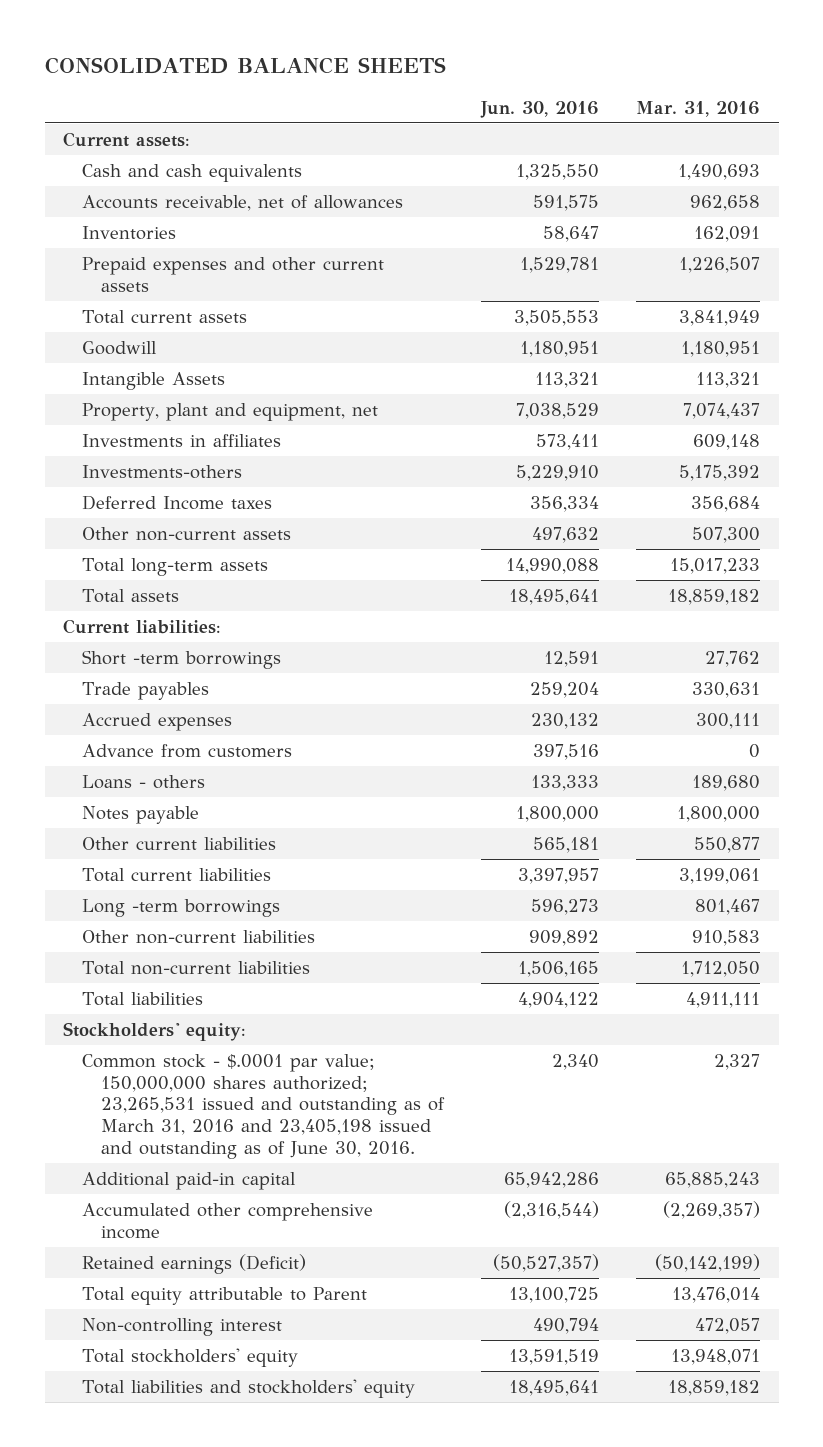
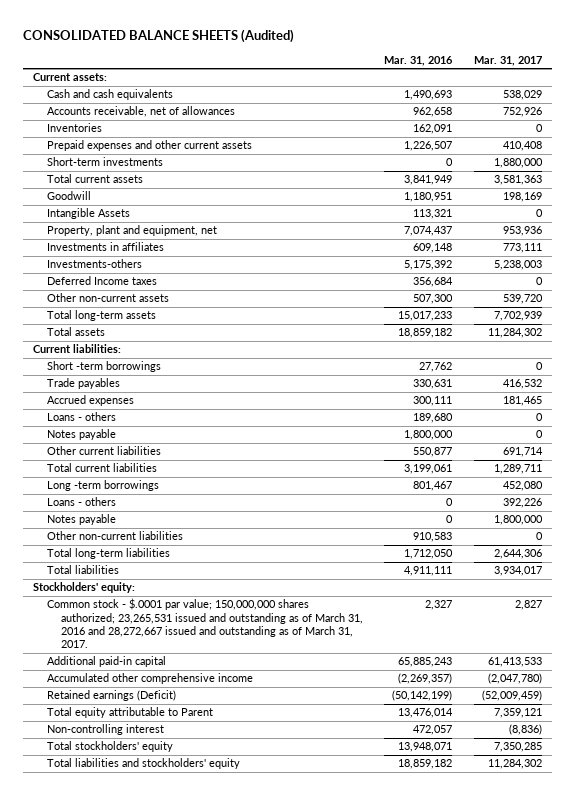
- CONSOLIDATED BALANCE SHEETS
+ CONSOLIDATED BALANCE SHEETS (Audited)
- | Jun. 30, 2016 | Mar. 31, 2016
+ | Mar. 31, 2016 | Mar. 31, 2017
+ Short-term investments | 0 | 1,880,000
- Advance from customers | 397,516 | 0
+ Loans - others | 0 | 392,226
+ Notes payable | 0 | 1,800,000
- Total non-current liabilities | 1,506,165 | 1,712,050
+ Total long-term liabilities | 1,712,050 | 2,644,306
- Common stock - $.0001 par value; 150,000,000 shares authorized; 23,265,531 issued and outstanding as of March 31, 2016 and 23,405,198 issued and outstanding as of June 30, 2016. | 2,340 | 2,327
+ Common stock - $.0001 par value; 150,000,000 shares authorized; 23,265,531 issued and outstanding as of March 31, 2016 and 28,272,667 issued and outstanding as of March 31, 2017. | 2,327 | 2,827

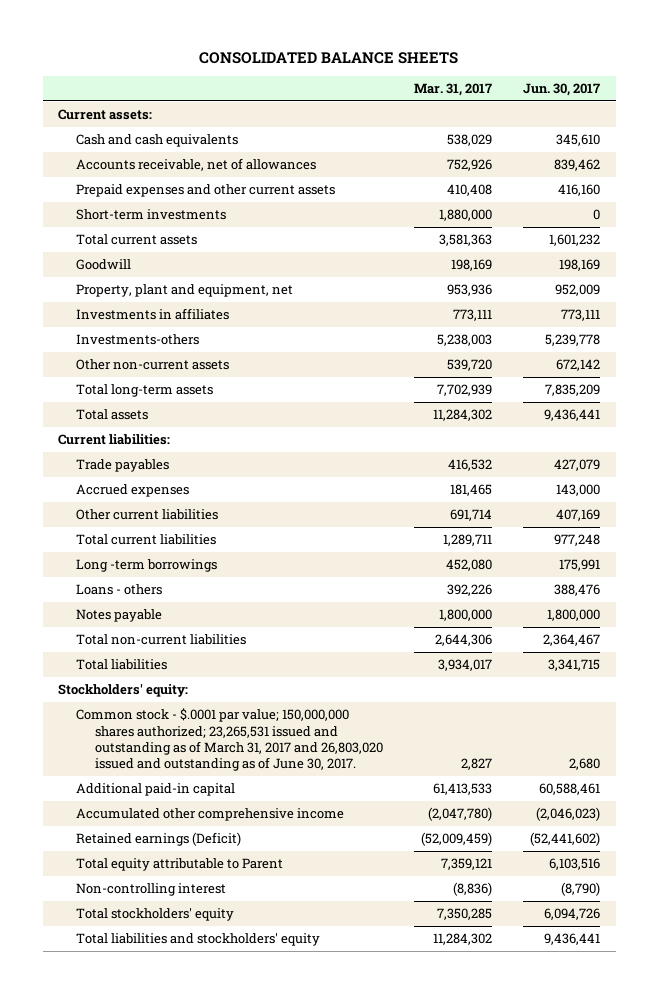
- CONSOLIDATED BALANCE SHEETS (Audited)
+ CONSOLIDATED BALANCE SHEETS
- | Mar. 31, 2016 | Mar. 31, 2017
+ | Mar. 31, 2017 | Jun. 30, 2017
- Inventories | 162,091 | 0
- Intangible Assets | 113,321 | 0
- Deferred Income taxes | 356,684 | 0
- Short -term borrowings | 27,762 | 0
- Loans - others | 189,680 | 0
- Notes payable | 1,800,000 | 0
- Other non-current liabilities | 910,583 | 0
- Total long-term liabilities | 1,712,050 | 2,644,306
+ Total non-current liabilities | 2,644,306 | 2,364,467
- Common stock - $.0001 par value; 150,000,000 shares authorized; 23,265,531 issued and outstanding as of March 31, 2016 and 28,272,667 issued and outstanding as of March 31, 2017. | 2,327 | 2,827
+ Common stock - $.0001 par value; 150,000,000 shares authorized; 23,265,531 issued and outstanding as of March 31, 2017 and 26,803,020 issued and outstanding as of June 30, 2017. | 2,827 | 2,680

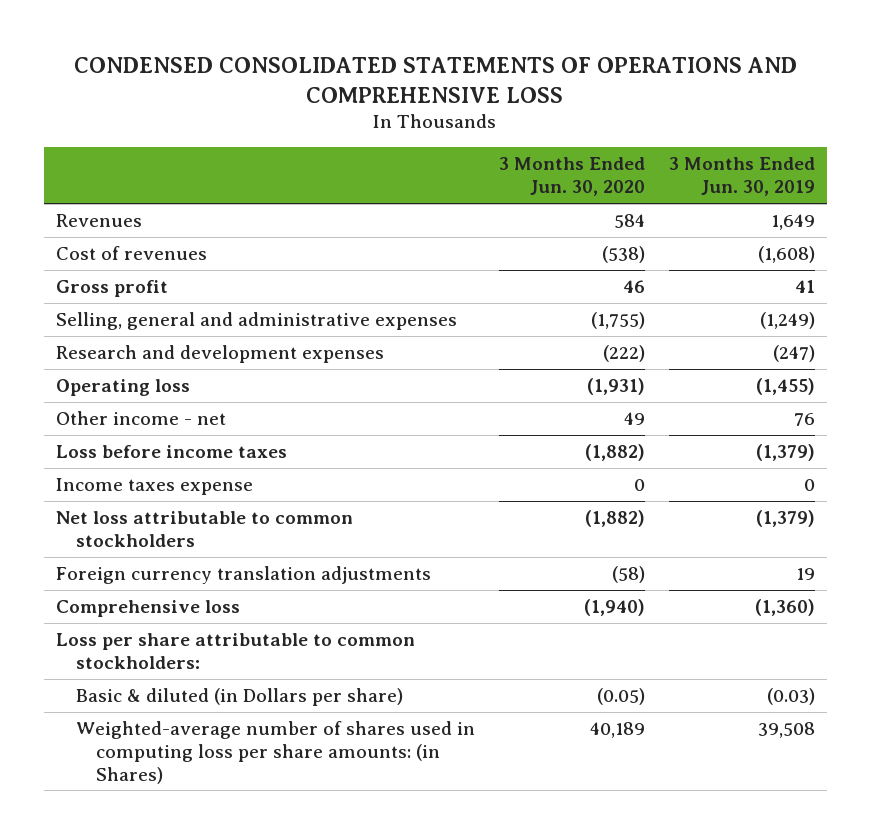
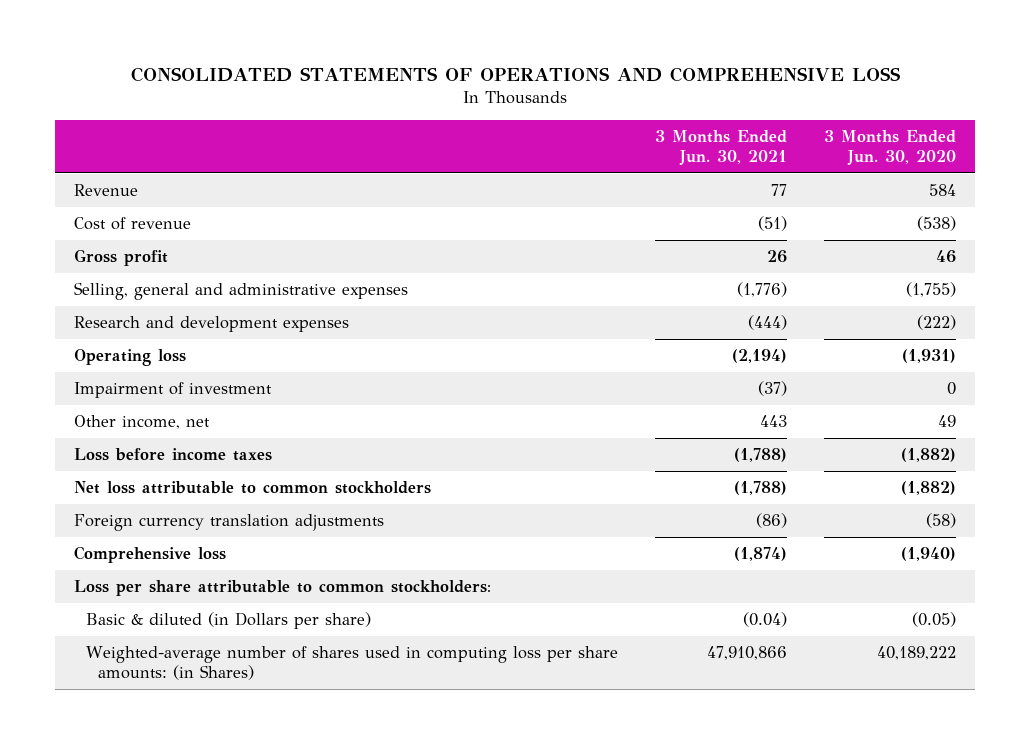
- CONDENSED CONSOLIDATED STATEMENTS OF OPERATIONS AND COMPREHENSIVE LOSS
+ CONSOLIDATED STATEMENTS OF OPERATIONS AND COMPREHENSIVE LOSS
- | 3 Months Ended Jun. 30, 2020 | 3 Months Ended Jun. 30, 2019
+ | 3 Months Ended Jun. 30, 2021 | 3 Months Ended Jun. 30, 2020
- Revenues | 584 | 1,649
- Cost of revenues | (538) | (1,608)
+ Revenue | 77 | 584
+ Cost of revenue | (51) | (538)
- Other income - net | 49 | 76
+ Impairment of investment | (37) | 0
+ Other income, net | 443 | 49
- Income taxes expense | 0 | 0
- Weighted-average number of shares used in computing loss per share amounts: (in Shares) | 40,189 | 39,508
+ Weighted-average number of shares used in computing loss per share amounts: (in Shares) | 47,910,866 | 40,189,222

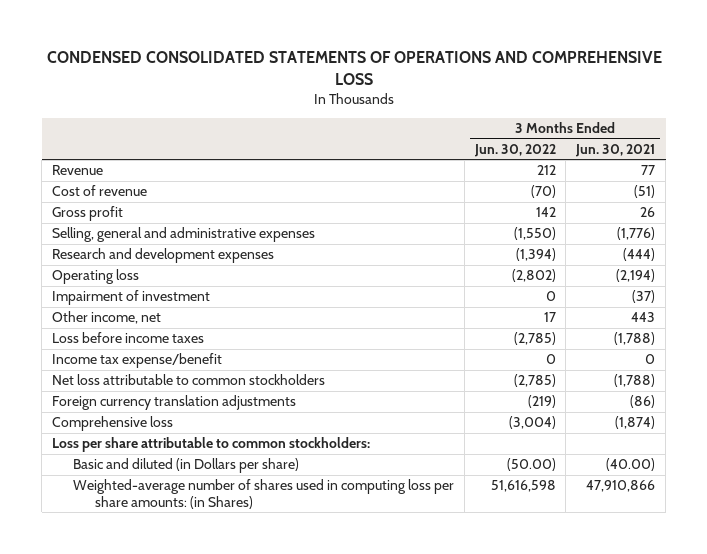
- CONSOLIDATED STATEMENTS OF OPERATIONS AND COMPREHENSIVE LOSS
+ CONDENSED CONSOLIDATED STATEMENTS OF OPERATIONS AND COMPREHENSIVE LOSS
- | 3 Months Ended Jun. 30, 2021 | 3 Months Ended Jun. 30, 2020
+ | 3 Months Ended Jun. 30, 2022 | 3 Months Ended Jun. 30, 2021
+ Income tax expense/benefit | 0 | 0
- Basic & diluted (in Dollars per share) | (0.04) | (0.05)
+ Basic and diluted (in Dollars per share) | (50.00) | (40.00)

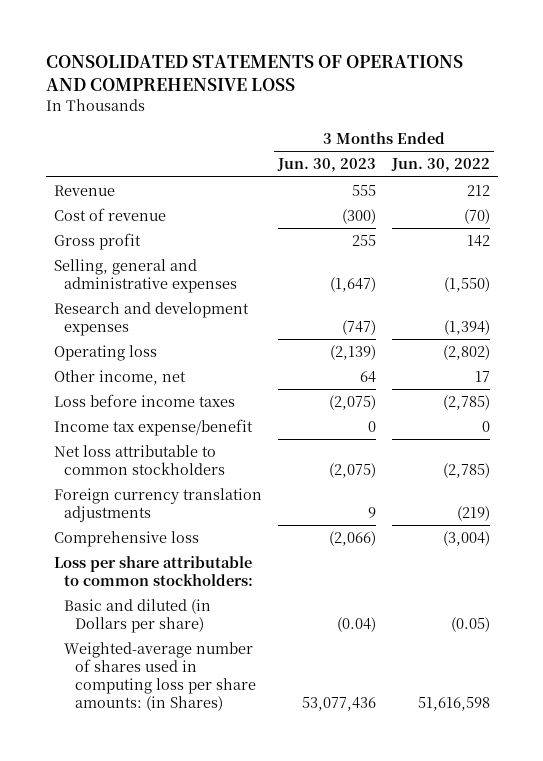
- CONDENSED CONSOLIDATED STATEMENTS OF OPERATIONS AND COMPREHENSIVE LOSS
+ CONSOLIDATED STATEMENTS OF OPERATIONS AND COMPREHENSIVE LOSS
- | 3 Months Ended Jun. 30, 2022 | 3 Months Ended Jun. 30, 2021
+ | 3 Months Ended Jun. 30, 2023 | 3 Months Ended Jun. 30, 2022
- Impairment of investment | 0 | (37)
- Basic and diluted (in Dollars per share) | (50.00) | (40.00)
+ Basic and diluted (in Dollars per share) | (0.04) | (0.05)

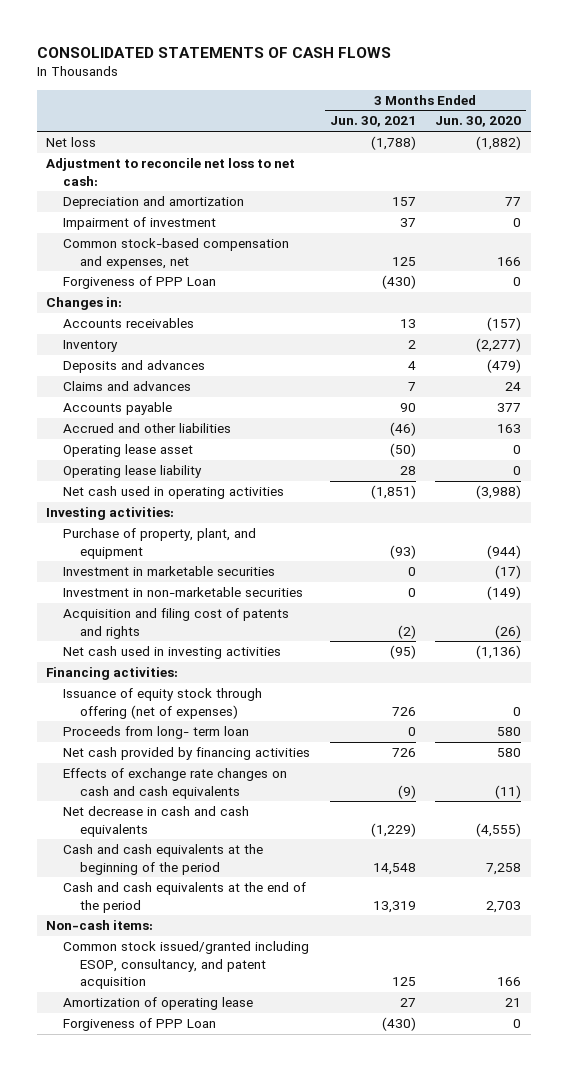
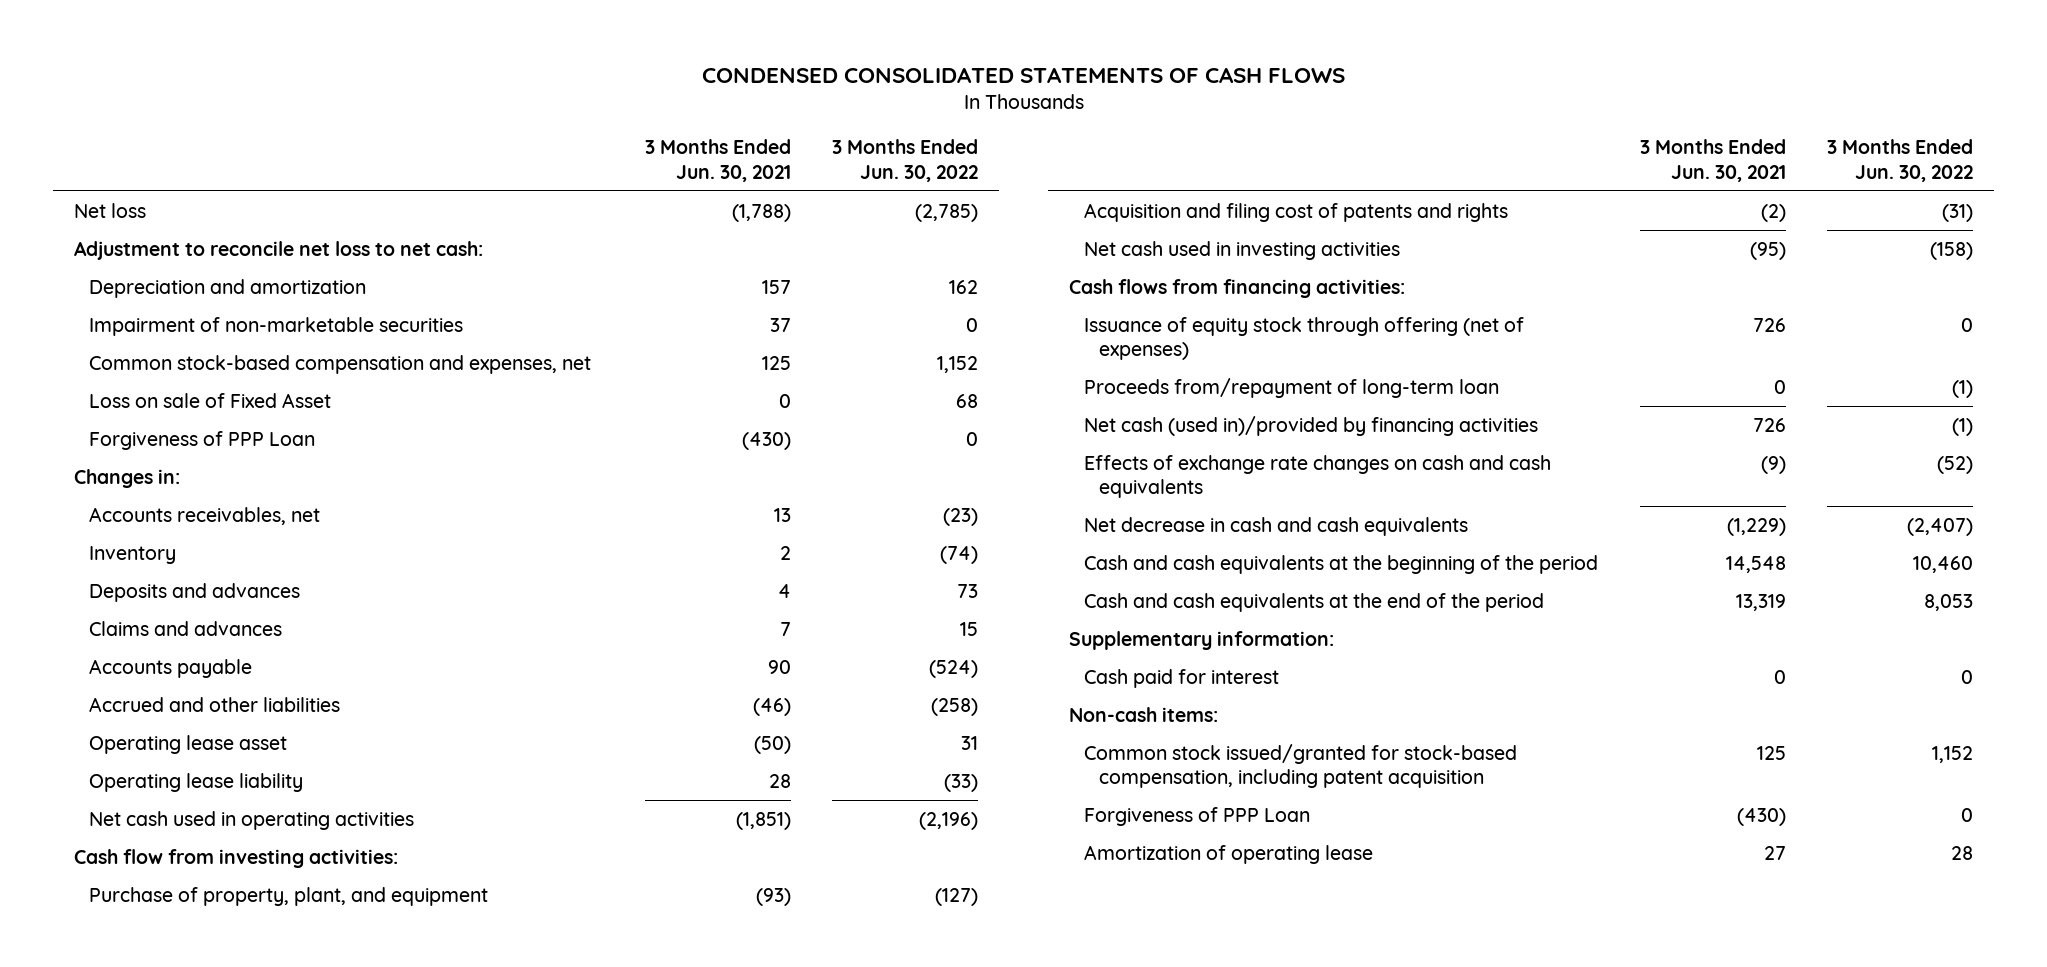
- CONSOLIDATED STATEMENTS OF CASH FLOWS
+ CONDENSED CONSOLIDATED STATEMENTS OF CASH FLOWS
- | 3 Months Ended Jun. 30, 2021 | 3 Months Ended Jun. 30, 2020
+ | 3 Months Ended Jun. 30, 2021 | 3 Months Ended Jun. 30, 2022
- Impairment of investment | 37 | 0
+ Impairment of non-marketable securities | 37 | 0
+ Loss on sale of Fixed Asset | 0 | 68
- Accounts receivables | 13 | (157)
+ Accounts receivables, net | 13 | (23)
- Investing activities:
+ Cash flow from investing activities:
- Investment in marketable securities | 0 | (17)
- Investment in non-marketable securities | 0 | (149)
- Financing activities:
+ Cash flows from financing activities:
- Proceeds from long- term loan | 0 | 580
- Net cash provided by financing activities | 726 | 580
+ Proceeds from/repayment of long-term loan | 0 | (1)
+ Net cash (used in)/provided by financing activities | 726 | (1)
+ Supplementary information:
+ Cash paid for interest | 0 | 0
- Common stock issued/granted including ESOP, consultancy, and patent acquisition | 125 | 166
+ Common stock issued/granted for stock-based compensation, including patent acquisition | 125 | 1,152
moved down: Amortization of operating lease | 27 | 28

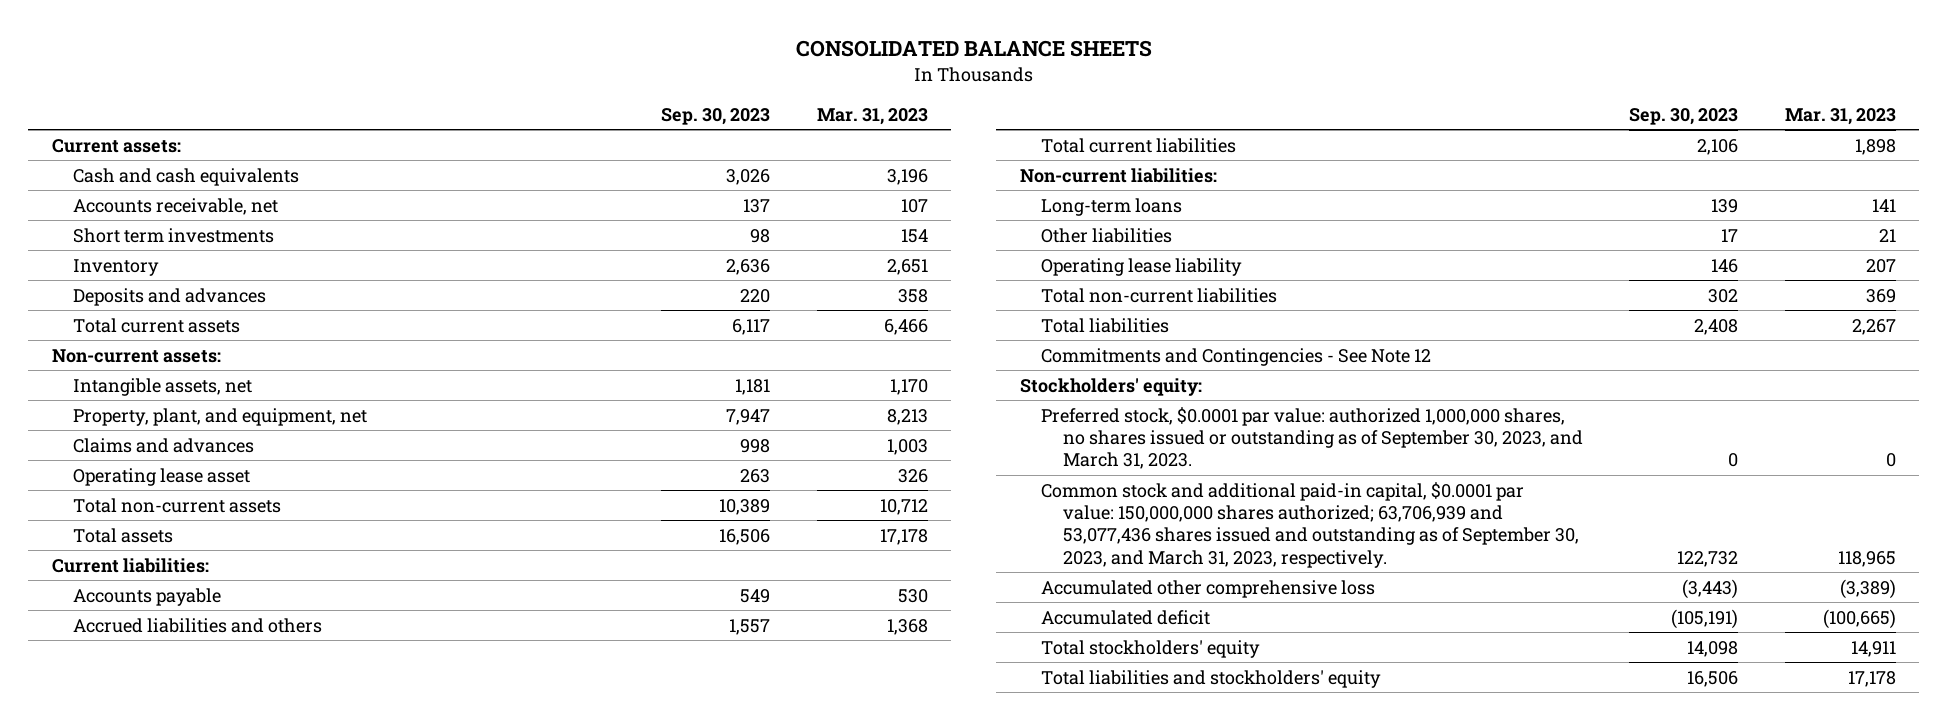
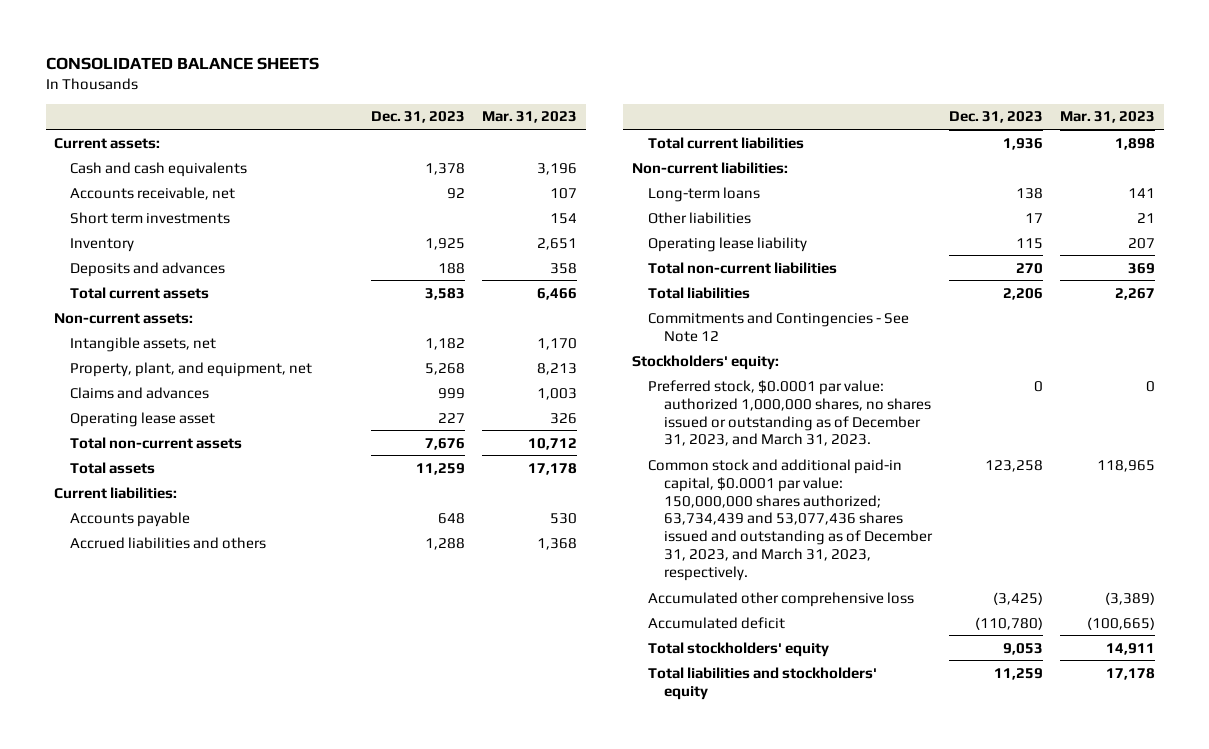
- | Sep. 30, 2023 | Mar. 31, 2023
+ | Dec. 31, 2023 | Mar. 31, 2023
- Preferred stock, $0.0001 par value: authorized 1,000,000 shares, no shares issued or outstanding as of September 30, 2023, and March 31, 2023. | 0 | 0
- Common stock and additional paid-in capital, $0.0001 par value: 150,000,000 shares authorized; 63,706,939 and 53,077,436 shares issued and outstanding as of September 30, 2023, and March 31, 2023, respectively. | 122,732 | 118,965
+ Preferred stock, $0.0001 par value: authorized 1,000,000 shares, no shares issued or outstanding as of December 31, 2023, and March 31, 2023. | 0 | 0
+ Common stock and additional paid-in capital, $0.0001 par value: 150,000,000 shares authorized; 63,734,439 and 53,077,436 shares issued and outstanding as of December 31, 2023, and March 31, 2023, respectively. | 123,258 | 118,965

